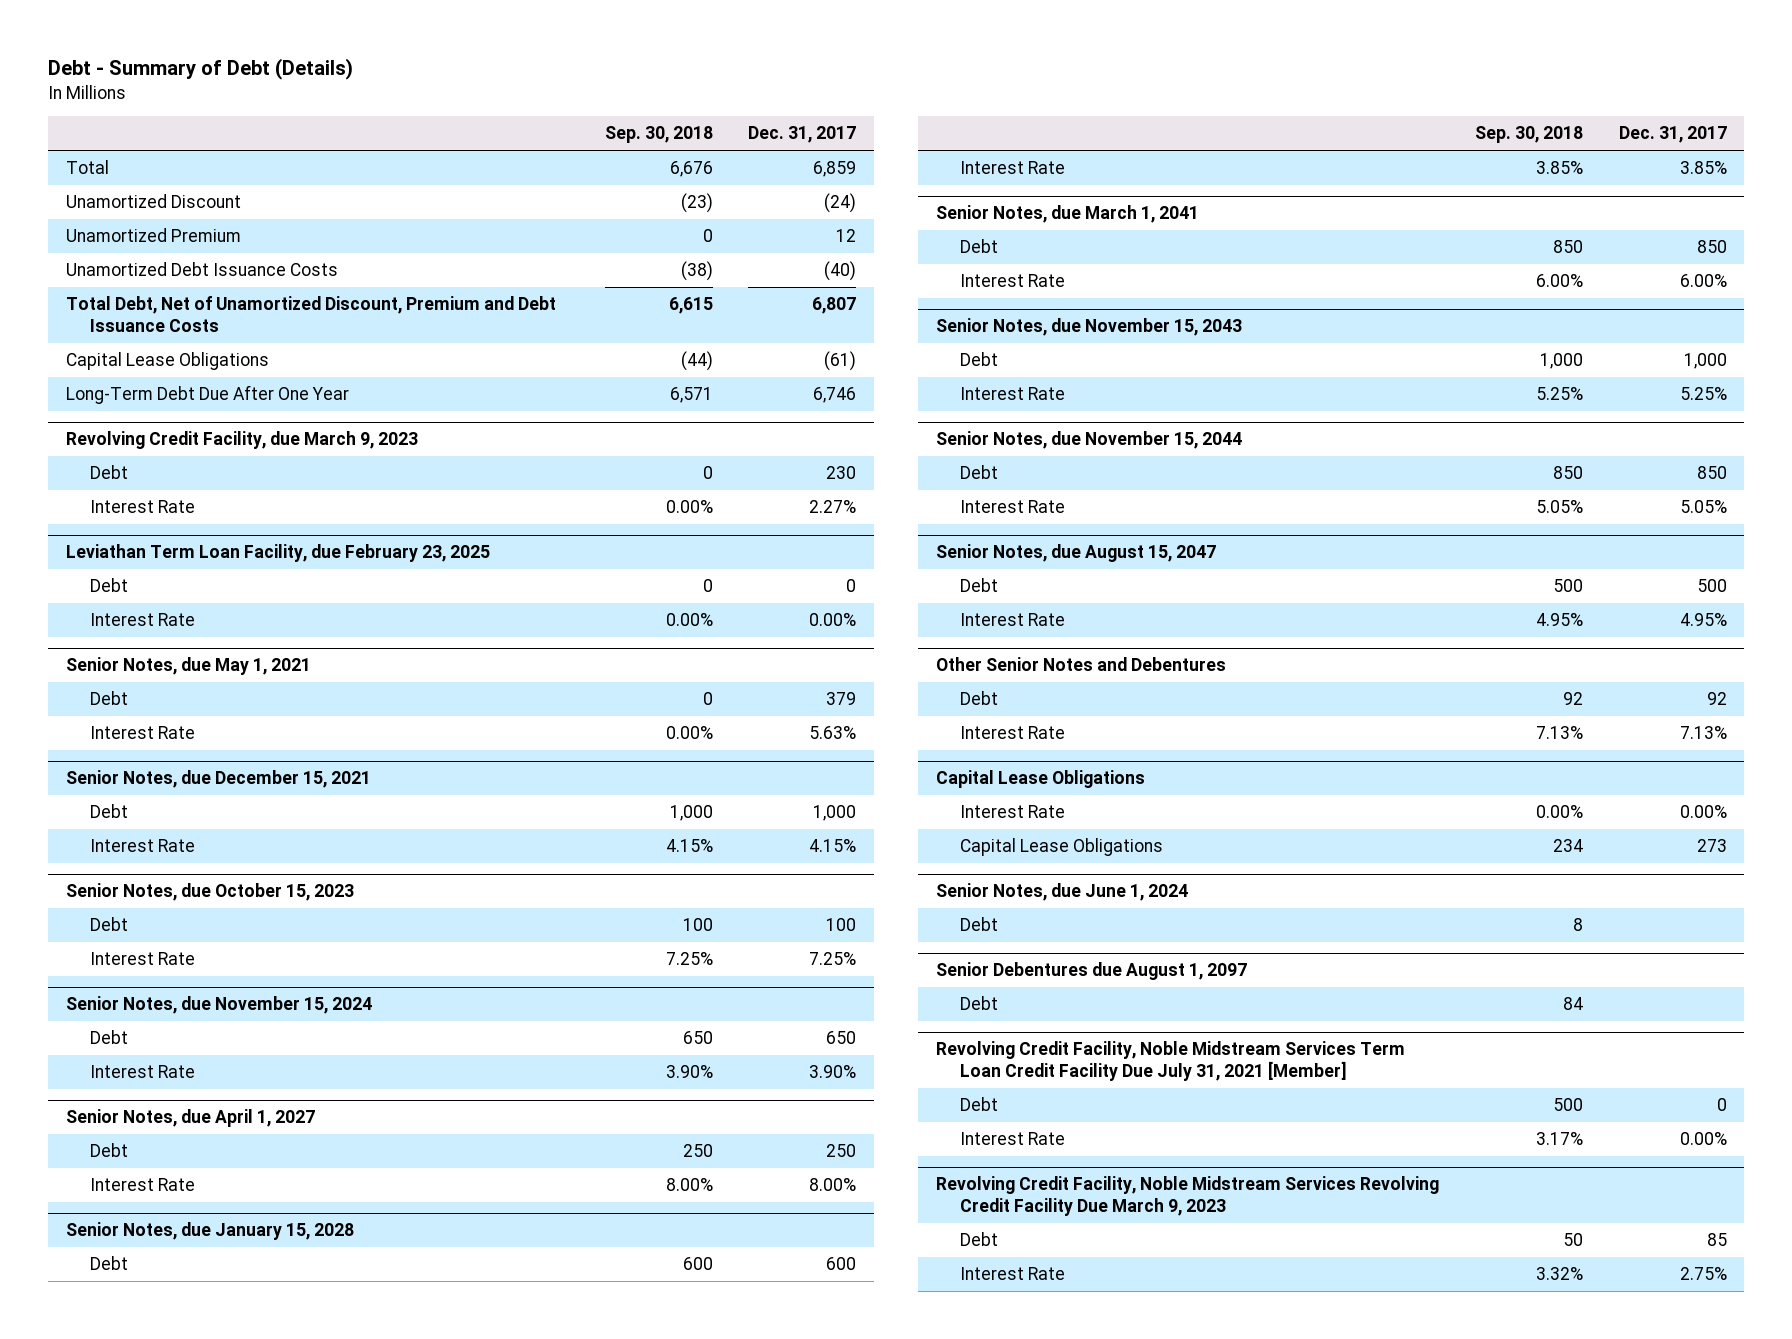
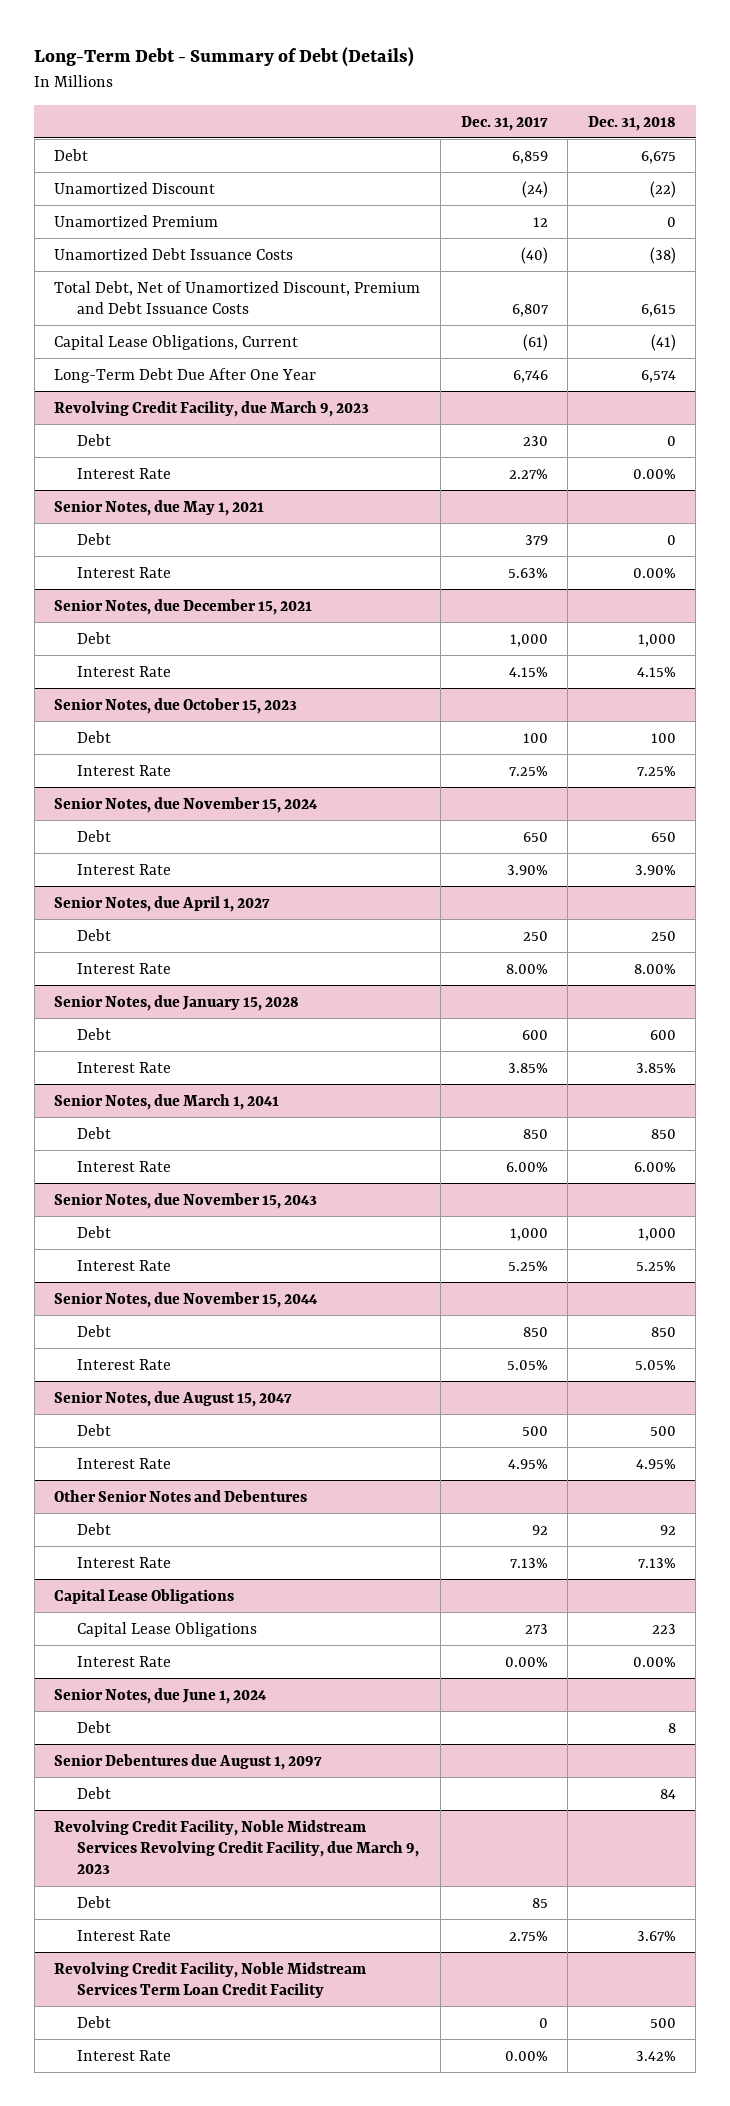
- Debt - Summary of Debt (Details)
+ Long-Term Debt - Summary of Debt (Details)
- | Sep. 30, 2018 | Dec. 31, 2017
+ | Dec. 31, 2017 | Dec. 31, 2018
- Total | 6,676 | 6,859
+ Debt | 6,859 | 6,675
- Capital Lease Obligations | (44) | (61)
+ Capital Lease Obligations, Current | (61) | (41)
- Leviathan Term Loan Facility, due February 23, 2025
- Debt | 0 | 0
- Interest Rate | 0.00% | 0.00%
@ Capital Lease Obligations
moved down: Interest Rate | 0.00% | 0.00%
- Revolving Credit Facility, Noble Midstream Services Term Loan Credit Facility Due July 31, 2021 [Member]
- Debt | 500 | 0
- Interest Rate | 3.17% | 0.00%
- Revolving Credit Facility, Noble Midstream Services Revolving Credit Facility Due March 9, 2023
+ Revolving Credit Facility, Noble Midstream Services Revolving Credit Facility, due March 9, 2023
+ Revolving Credit Facility, Noble Midstream Services Term Loan Credit Facility
+ Debt | 0 | 500
+ Interest Rate | 0.00% | 3.42%

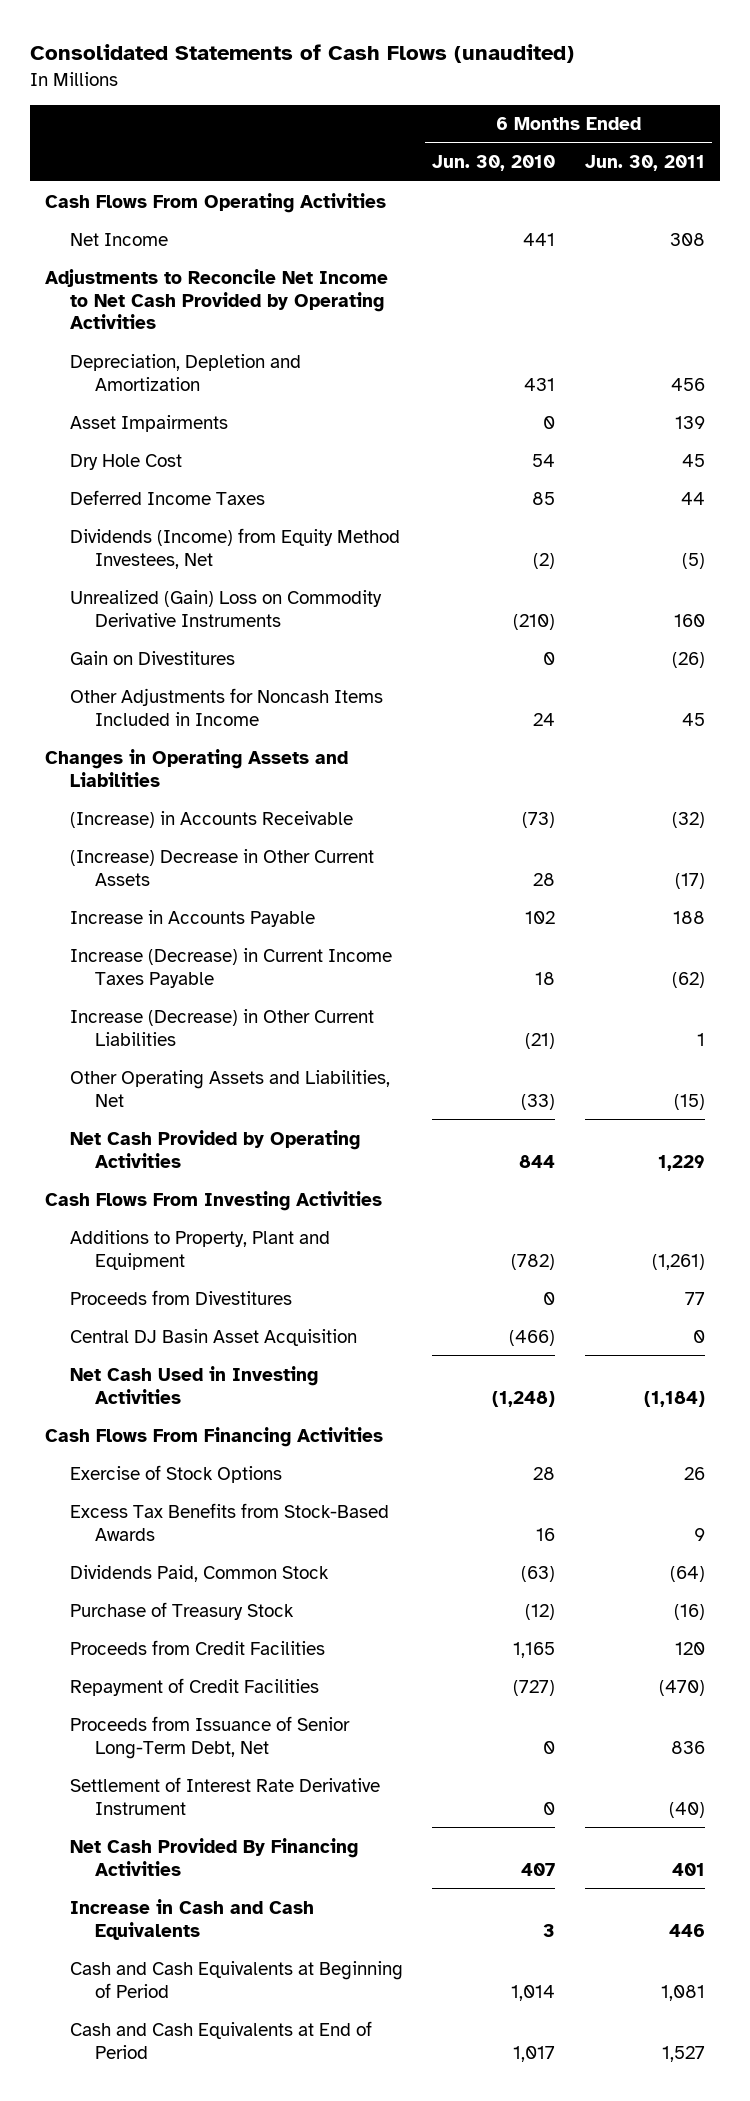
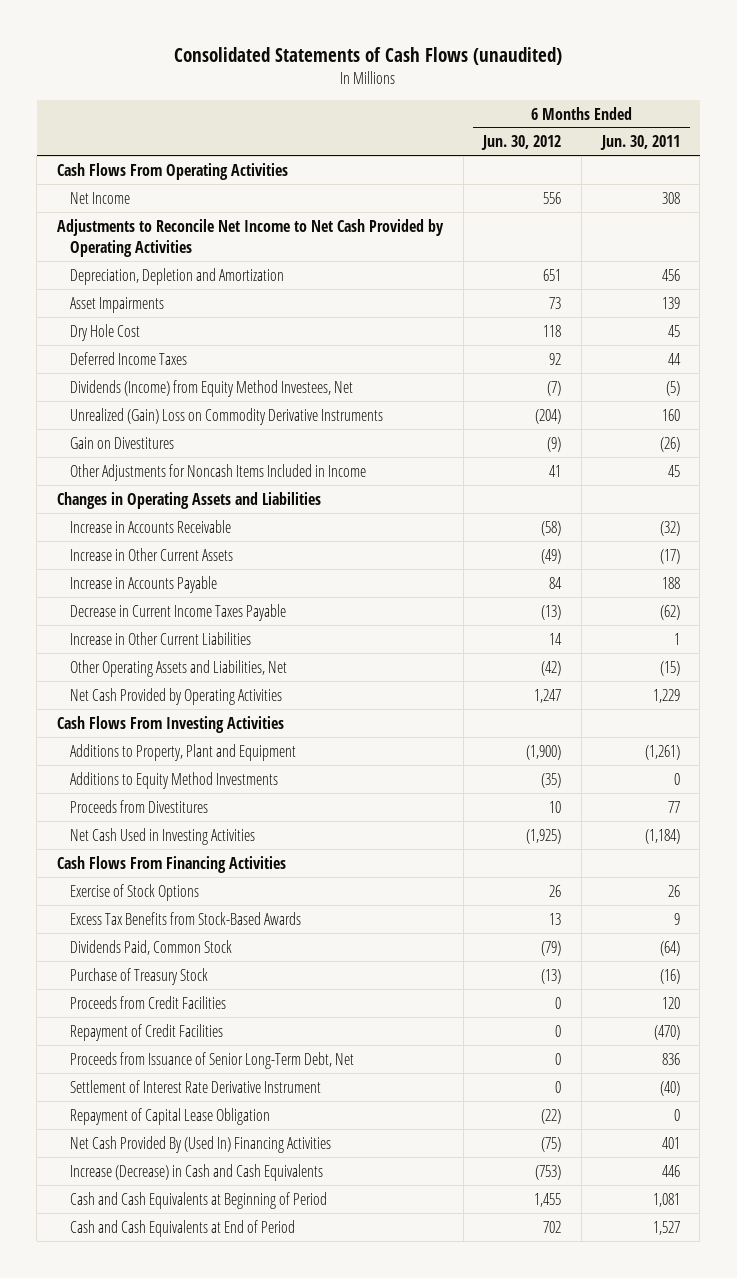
- | 6 Months Ended Jun. 30, 2010 | 6 Months Ended Jun. 30, 2011
+ | 6 Months Ended Jun. 30, 2012 | 6 Months Ended Jun. 30, 2011
- (Increase) in Accounts Receivable | (73) | (32)
- (Increase) Decrease in Other Current Assets | 28 | (17)
+ Increase in Accounts Receivable | (58) | (32)
+ Increase in Other Current Assets | (49) | (17)
- Increase (Decrease) in Current Income Taxes Payable | 18 | (62)
- Increase (Decrease) in Other Current Liabilities | (21) | 1
+ Decrease in Current Income Taxes Payable | (13) | (62)
+ Increase in Other Current Liabilities | 14 | 1
+ Additions to Equity Method Investments | (35) | 0
- Central DJ Basin Asset Acquisition | (466) | 0
- Net Cash Provided By Financing Activities | 407 | 401
- Increase in Cash and Cash Equivalents | 3 | 446
+ Repayment of Capital Lease Obligation | (22) | 0
+ Net Cash Provided By (Used In) Financing Activities | (75) | 401
+ Increase (Decrease) in Cash and Cash Equivalents | (753) | 446

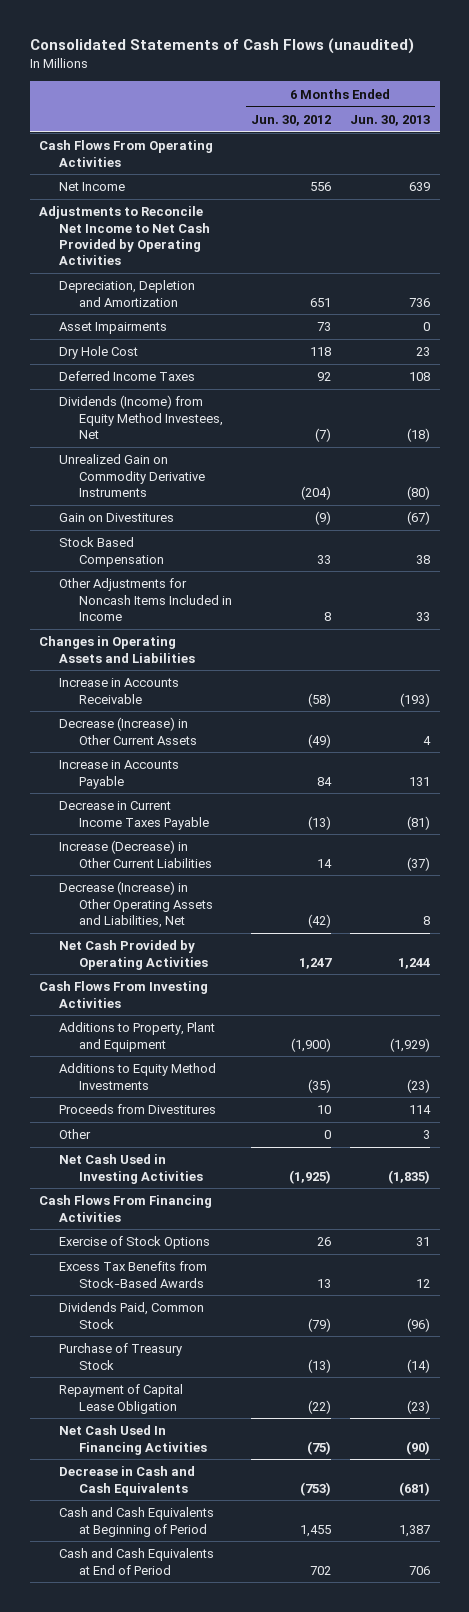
- | 6 Months Ended Jun. 30, 2012 | 6 Months Ended Jun. 30, 2011
+ | 6 Months Ended Jun. 30, 2012 | 6 Months Ended Jun. 30, 2013
- Unrealized (Gain) Loss on Commodity Derivative Instruments | (204) | 160
+ Unrealized Gain on Commodity Derivative Instruments | (204) | (80)
- Other Adjustments for Noncash Items Included in Income | 41 | 45
+ Stock Based Compensation | 33 | 38
+ Other Adjustments for Noncash Items Included in Income | 8 | 33
- Increase in Other Current Assets | (49) | (17)
+ Decrease (Increase) in Other Current Assets | (49) | 4
- Increase in Other Current Liabilities | 14 | 1
- Other Operating Assets and Liabilities, Net | (42) | (15)
+ Increase (Decrease) in Other Current Liabilities | 14 | (37)
+ Decrease (Increase) in Other Operating Assets and Liabilities, Net | (42) | 8
+ Other | 0 | 3
- Proceeds from Credit Facilities | 0 | 120
- Repayment of Credit Facilities | 0 | (470)
- Proceeds from Issuance of Senior Long-Term Debt, Net | 0 | 836
- Settlement of Interest Rate Derivative Instrument | 0 | (40)
- Net Cash Provided By (Used In) Financing Activities | (75) | 401
- Increase (Decrease) in Cash and Cash Equivalents | (753) | 446
+ Net Cash Used In Financing Activities | (75) | (90)
+ Decrease in Cash and Cash Equivalents | (753) | (681)

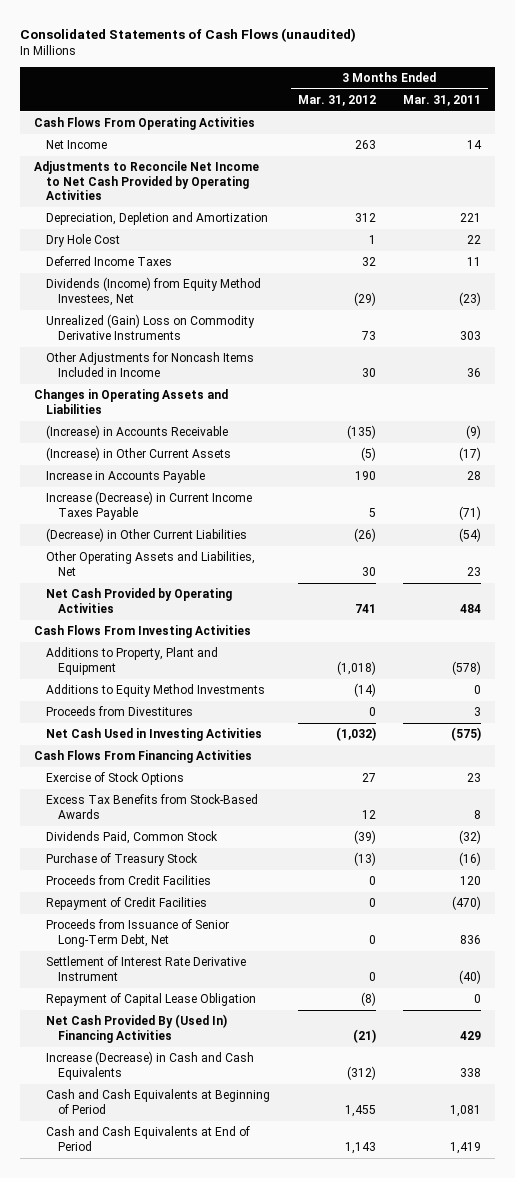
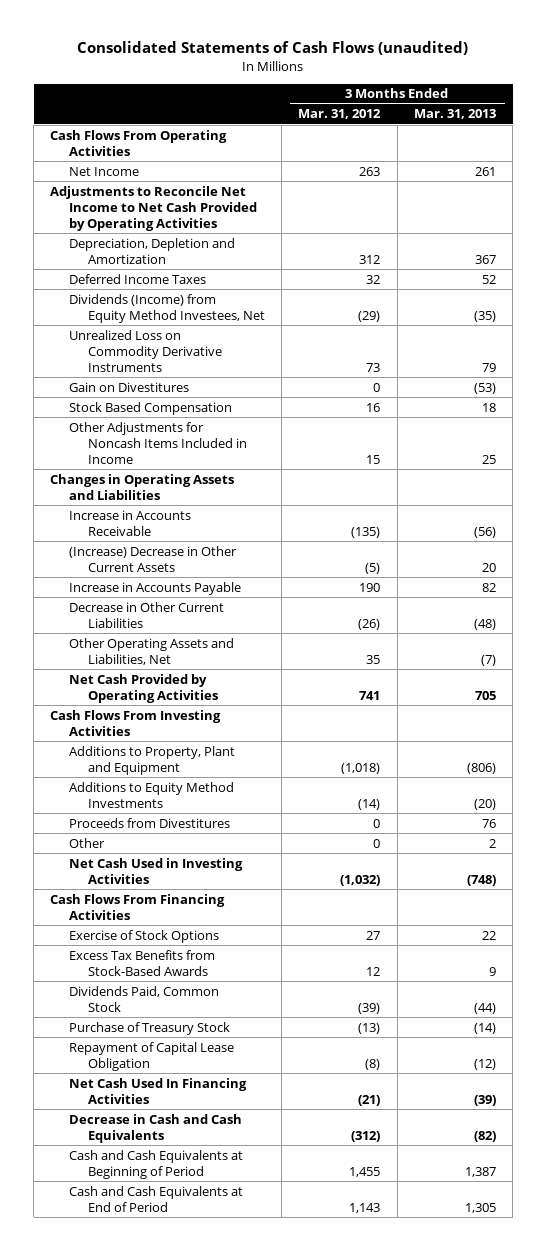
- | 3 Months Ended Mar. 31, 2012 | 3 Months Ended Mar. 31, 2011
+ | 3 Months Ended Mar. 31, 2012 | 3 Months Ended Mar. 31, 2013
- Dry Hole Cost | 1 | 22
- Unrealized (Gain) Loss on Commodity Derivative Instruments | 73 | 303
- Other Adjustments for Noncash Items Included in Income | 30 | 36
+ Unrealized Loss on Commodity Derivative Instruments | 73 | 79
+ Gain on Divestitures | 0 | (53)
+ Stock Based Compensation | 16 | 18
+ Other Adjustments for Noncash Items Included in Income | 15 | 25
- (Increase) in Accounts Receivable | (135) | (9)
- (Increase) in Other Current Assets | (5) | (17)
+ Increase in Accounts Receivable | (135) | (56)
+ (Increase) Decrease in Other Current Assets | (5) | 20
- Increase (Decrease) in Current Income Taxes Payable | 5 | (71)
- (Decrease) in Other Current Liabilities | (26) | (54)
- Other Operating Assets and Liabilities, Net | 30 | 23
+ Decrease in Other Current Liabilities | (26) | (48)
+ Other Operating Assets and Liabilities, Net | 35 | (7)
+ Other | 0 | 2
- Proceeds from Credit Facilities | 0 | 120
- Repayment of Credit Facilities | 0 | (470)
- Proceeds from Issuance of Senior Long-Term Debt, Net | 0 | 836
- Settlement of Interest Rate Derivative Instrument | 0 | (40)
- Net Cash Provided By (Used In) Financing Activities | (21) | 429
- Increase (Decrease) in Cash and Cash Equivalents | (312) | 338
+ Net Cash Used In Financing Activities | (21) | (39)
+ Decrease in Cash and Cash Equivalents | (312) | (82)

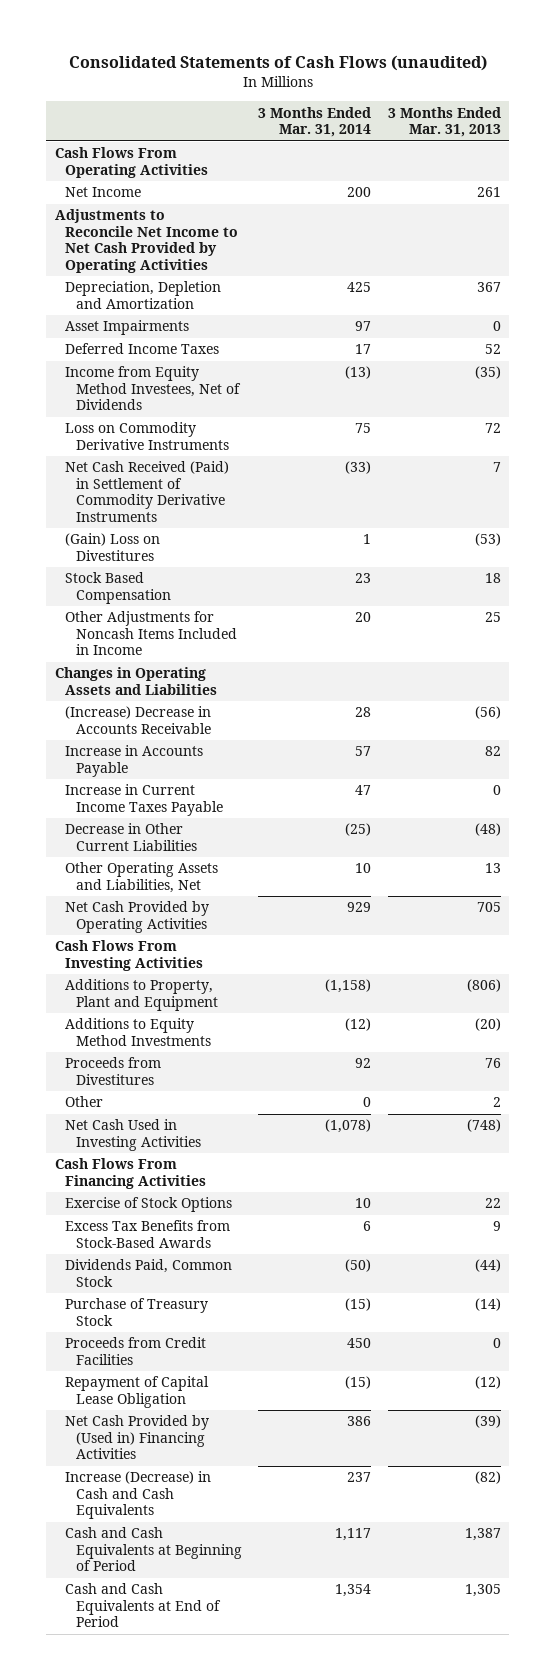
- | 3 Months Ended Mar. 31, 2012 | 3 Months Ended Mar. 31, 2013
+ | 3 Months Ended Mar. 31, 2014 | 3 Months Ended Mar. 31, 2013
+ Asset Impairments | 97 | 0
- Dividends (Income) from Equity Method Investees, Net | (29) | (35)
- Unrealized Loss on Commodity Derivative Instruments | 73 | 79
- Gain on Divestitures | 0 | (53)
+ Income from Equity Method Investees, Net of Dividends | (13) | (35)
+ Loss on Commodity Derivative Instruments | 75 | 72
+ Net Cash Received (Paid) in Settlement of Commodity Derivative Instruments | (33) | 7
+ (Gain) Loss on Divestitures | 1 | (53)
- Increase in Accounts Receivable | (135) | (56)
- (Increase) Decrease in Other Current Assets | (5) | 20
+ (Increase) Decrease in Accounts Receivable | 28 | (56)
+ Increase in Current Income Taxes Payable | 47 | 0
- Other Operating Assets and Liabilities, Net | 35 | (7)
+ Other Operating Assets and Liabilities, Net | 10 | 13
+ Proceeds from Credit Facilities | 450 | 0
- Net Cash Used In Financing Activities | (21) | (39)
- Decrease in Cash and Cash Equivalents | (312) | (82)
+ Net Cash Provided by (Used in) Financing Activities | 386 | (39)
+ Increase (Decrease) in Cash and Cash Equivalents | 237 | (82)

